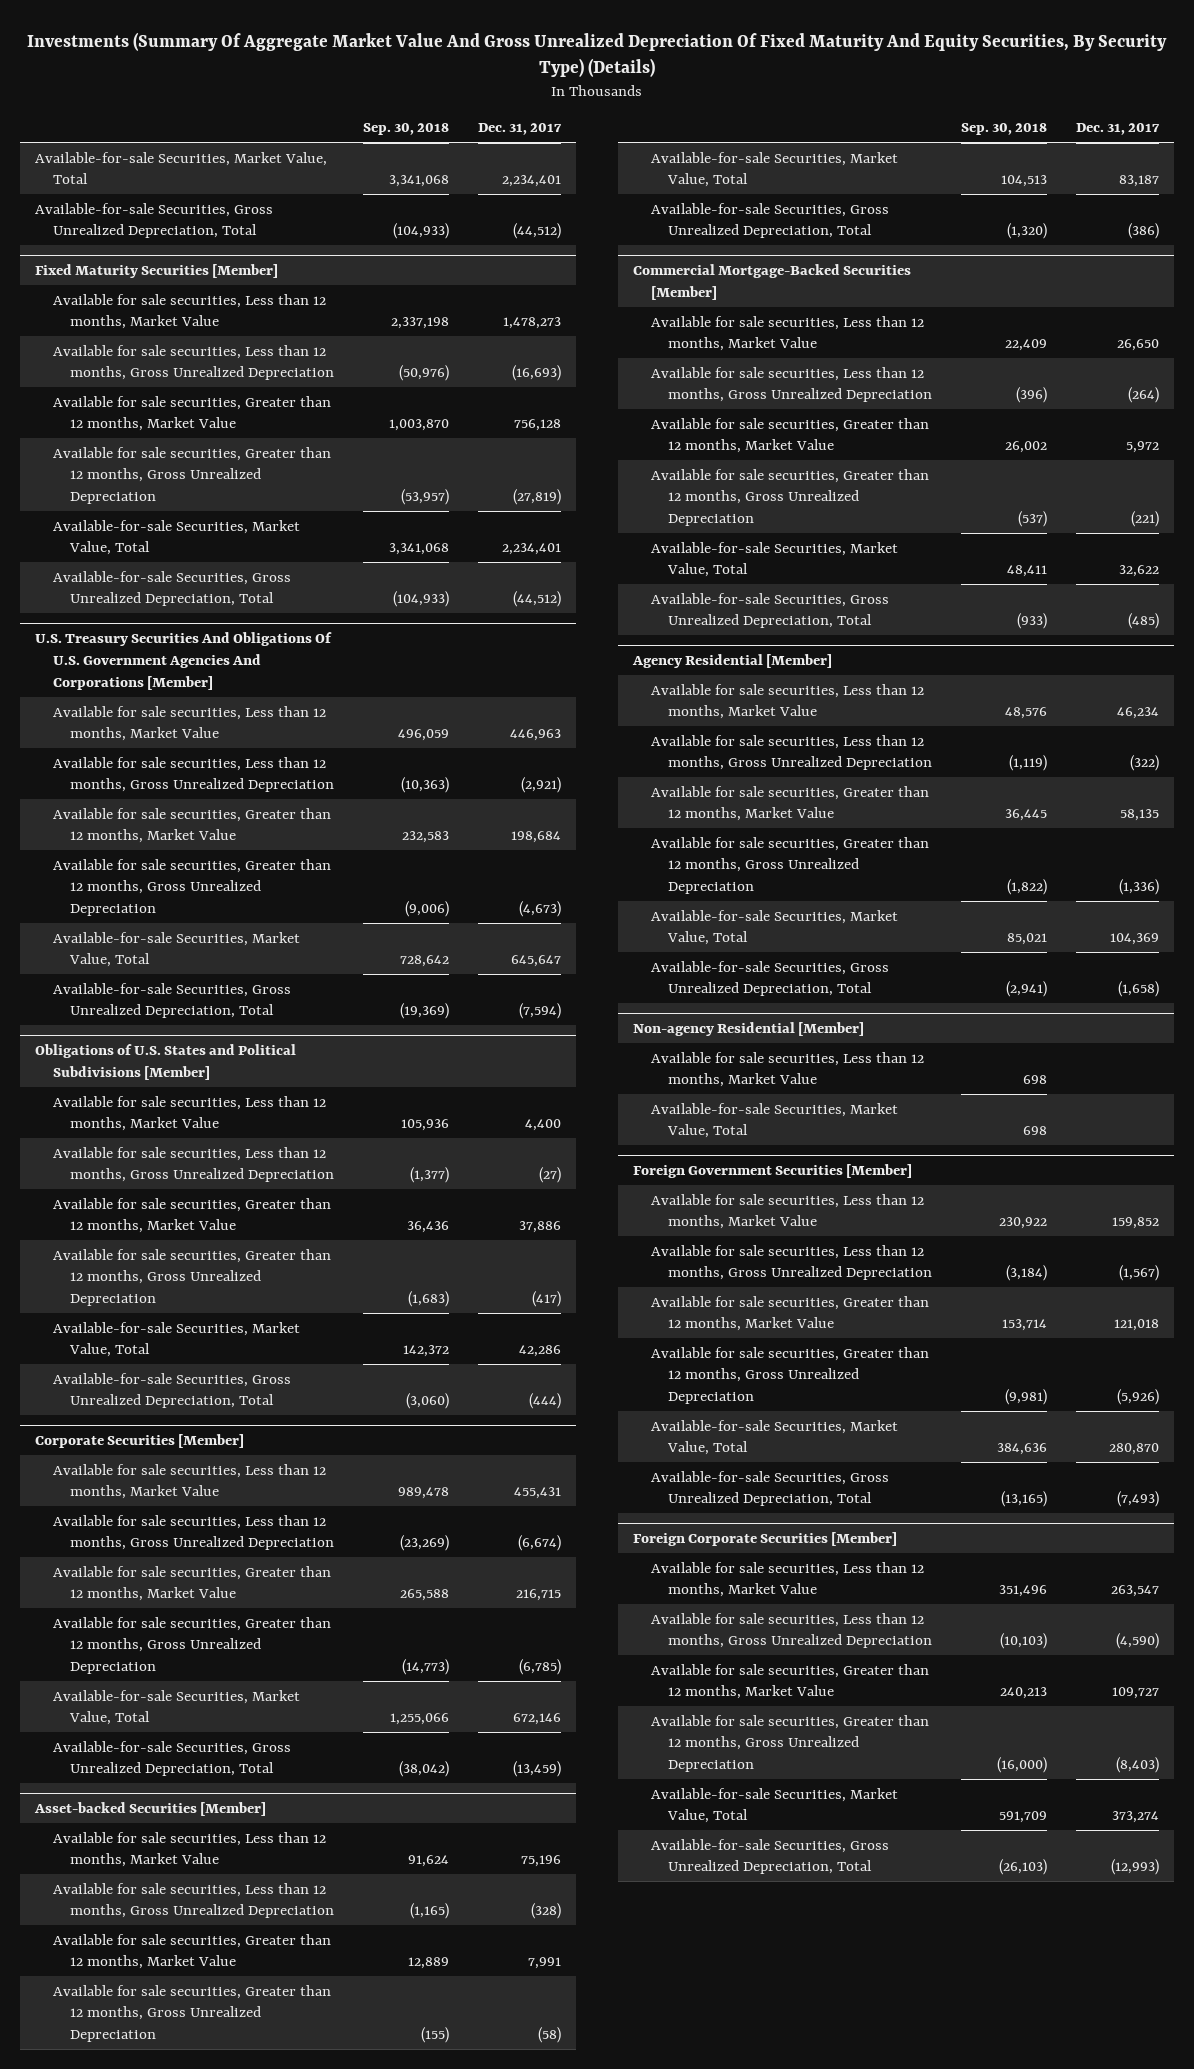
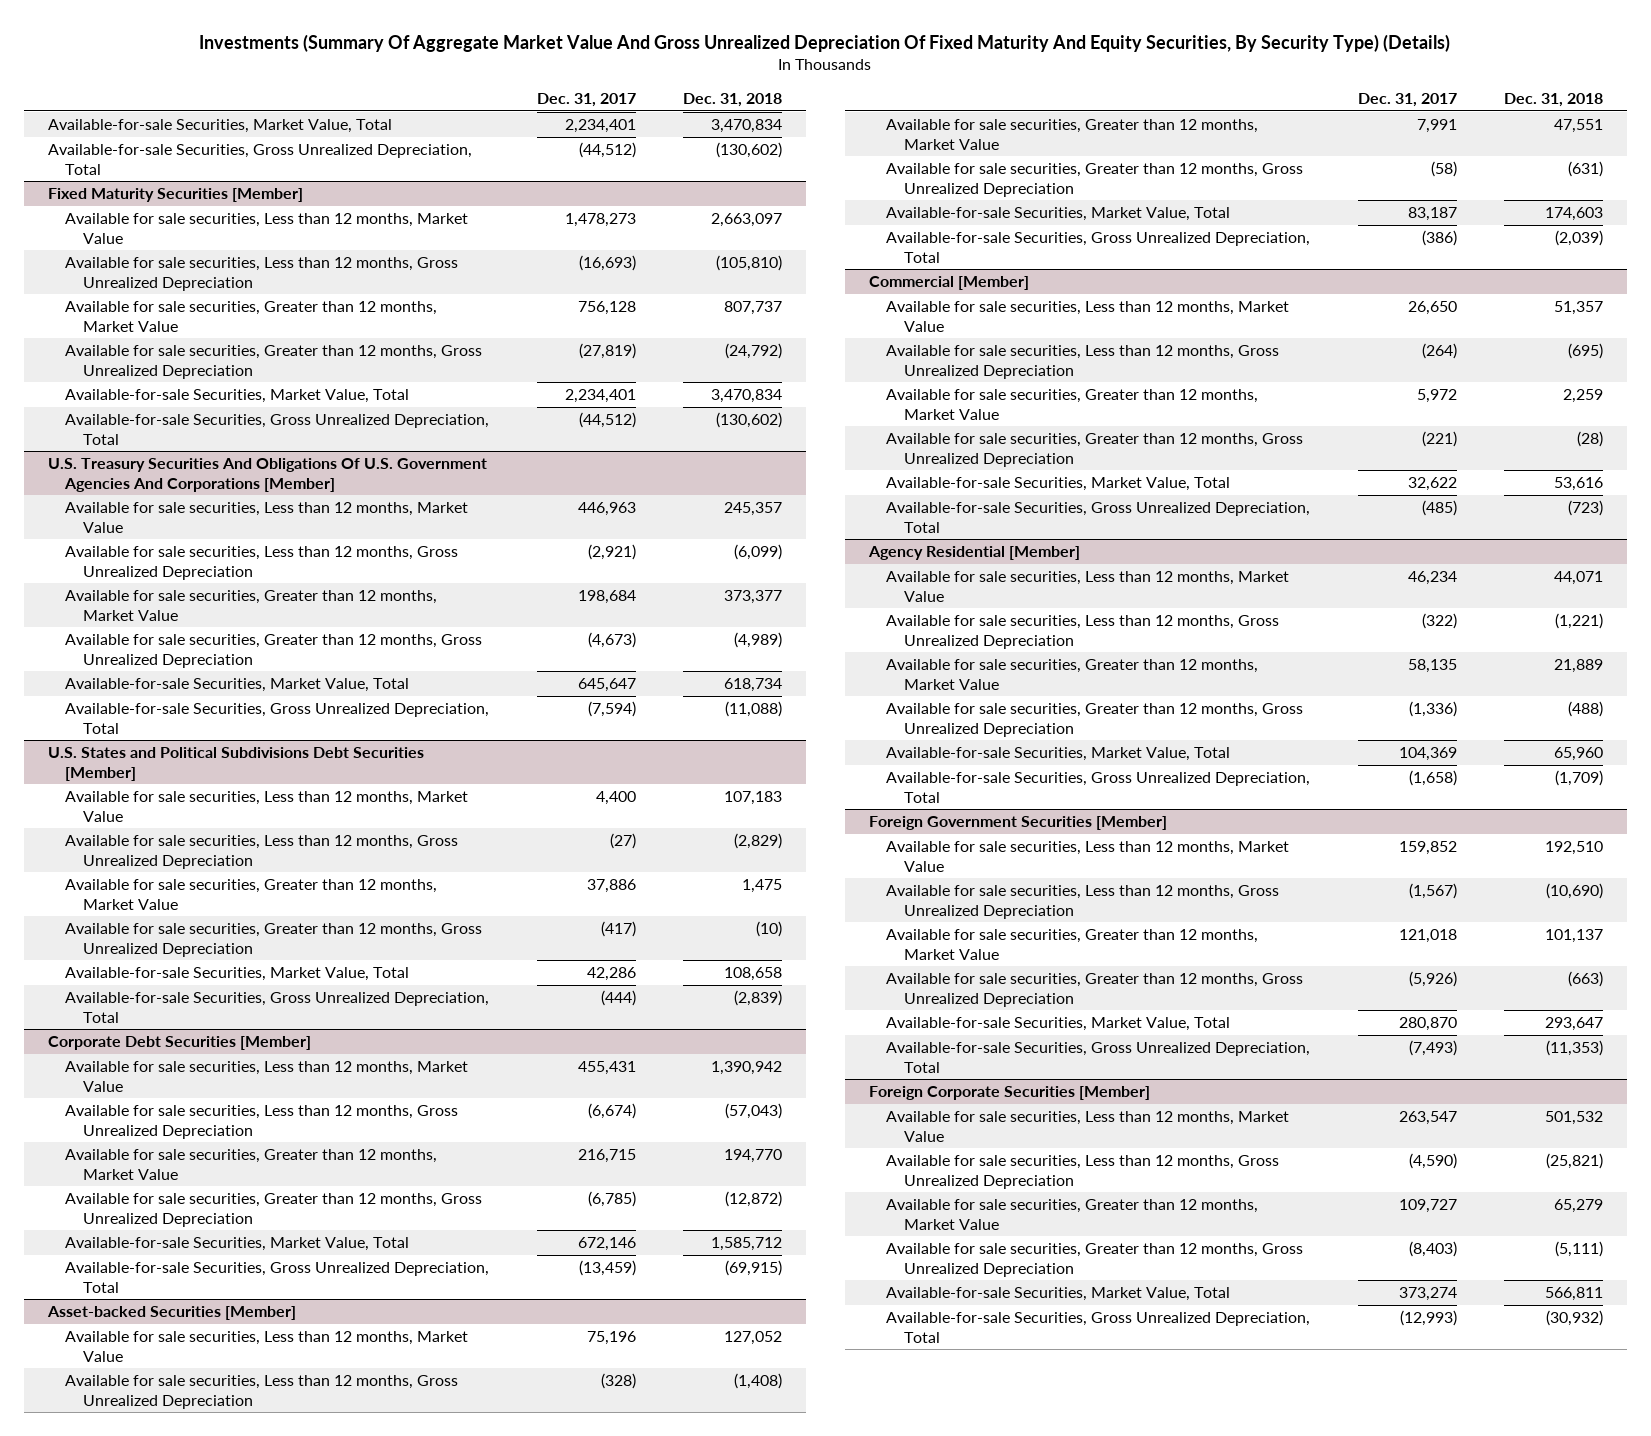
- | Sep. 30, 2018 | Dec. 31, 2017
+ | Dec. 31, 2017 | Dec. 31, 2018
- Obligations of U.S. States and Political Subdivisions [Member]
+ U.S. States and Political Subdivisions Debt Securities [Member]
- Corporate Securities [Member]
+ Corporate Debt Securities [Member]
- Commercial Mortgage-Backed Securities [Member]
+ Commercial [Member]
- Non-agency Residential [Member]
- Available for sale securities, Less than 12 months, Market Value | 698 |
- Available-for-sale Securities, Market Value, Total | 698 |

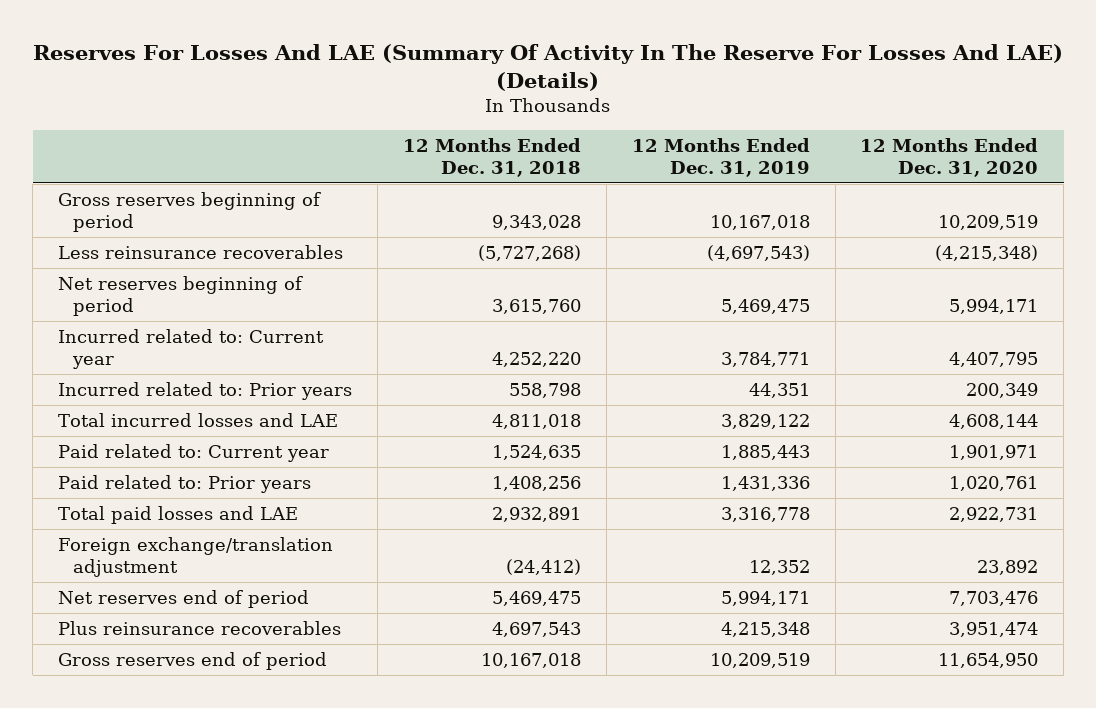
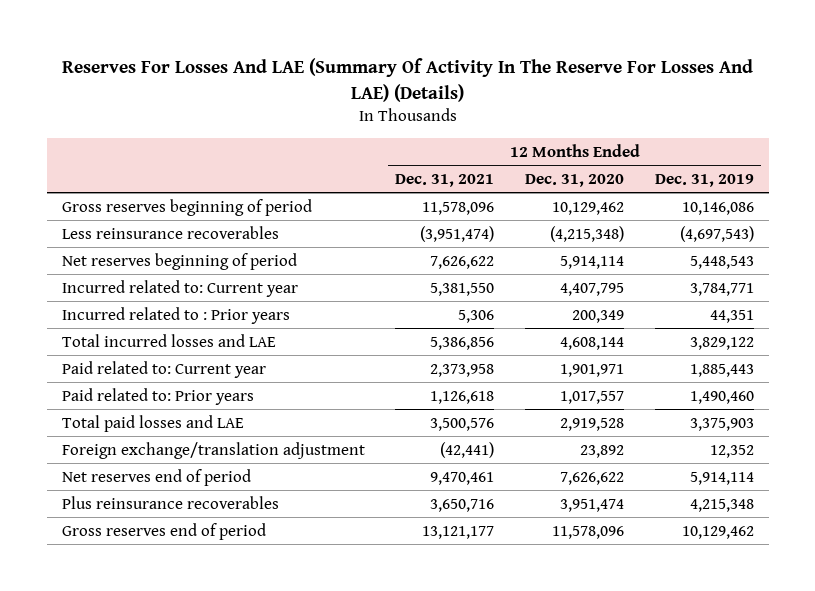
- | 12 Months Ended Dec. 31, 2018 | 12 Months Ended Dec. 31, 2019 | 12 Months Ended Dec. 31, 2020
+ | 12 Months Ended Dec. 31, 2021 | 12 Months Ended Dec. 31, 2020 | 12 Months Ended Dec. 31, 2019
- Gross reserves beginning of period | 9,343,028 | 10,167,018 | 10,209,519
+ Gross reserves beginning of period | 11,578,096 | 10,129,462 | 10,146,086
- Net reserves beginning of period | 3,615,760 | 5,469,475 | 5,994,171
+ Net reserves beginning of period | 7,626,622 | 5,914,114 | 5,448,543
- Incurred related to: Prior years | 558,798 | 44,351 | 200,349
+ Incurred related to : Prior years | 5,306 | 200,349 | 44,351
- Paid related to: Prior years | 1,408,256 | 1,431,336 | 1,020,761
- Total paid losses and LAE | 2,932,891 | 3,316,778 | 2,922,731
+ Paid related to: Prior years | 1,126,618 | 1,017,557 | 1,490,460
+ Total paid losses and LAE | 3,500,576 | 2,919,528 | 3,375,903
- Net reserves end of period | 5,469,475 | 5,994,171 | 7,703,476
+ Net reserves end of period | 9,470,461 | 7,626,622 | 5,914,114
- Gross reserves end of period | 10,167,018 | 10,209,519 | 11,654,950
+ Gross reserves end of period | 13,121,177 | 11,578,096 | 10,129,462

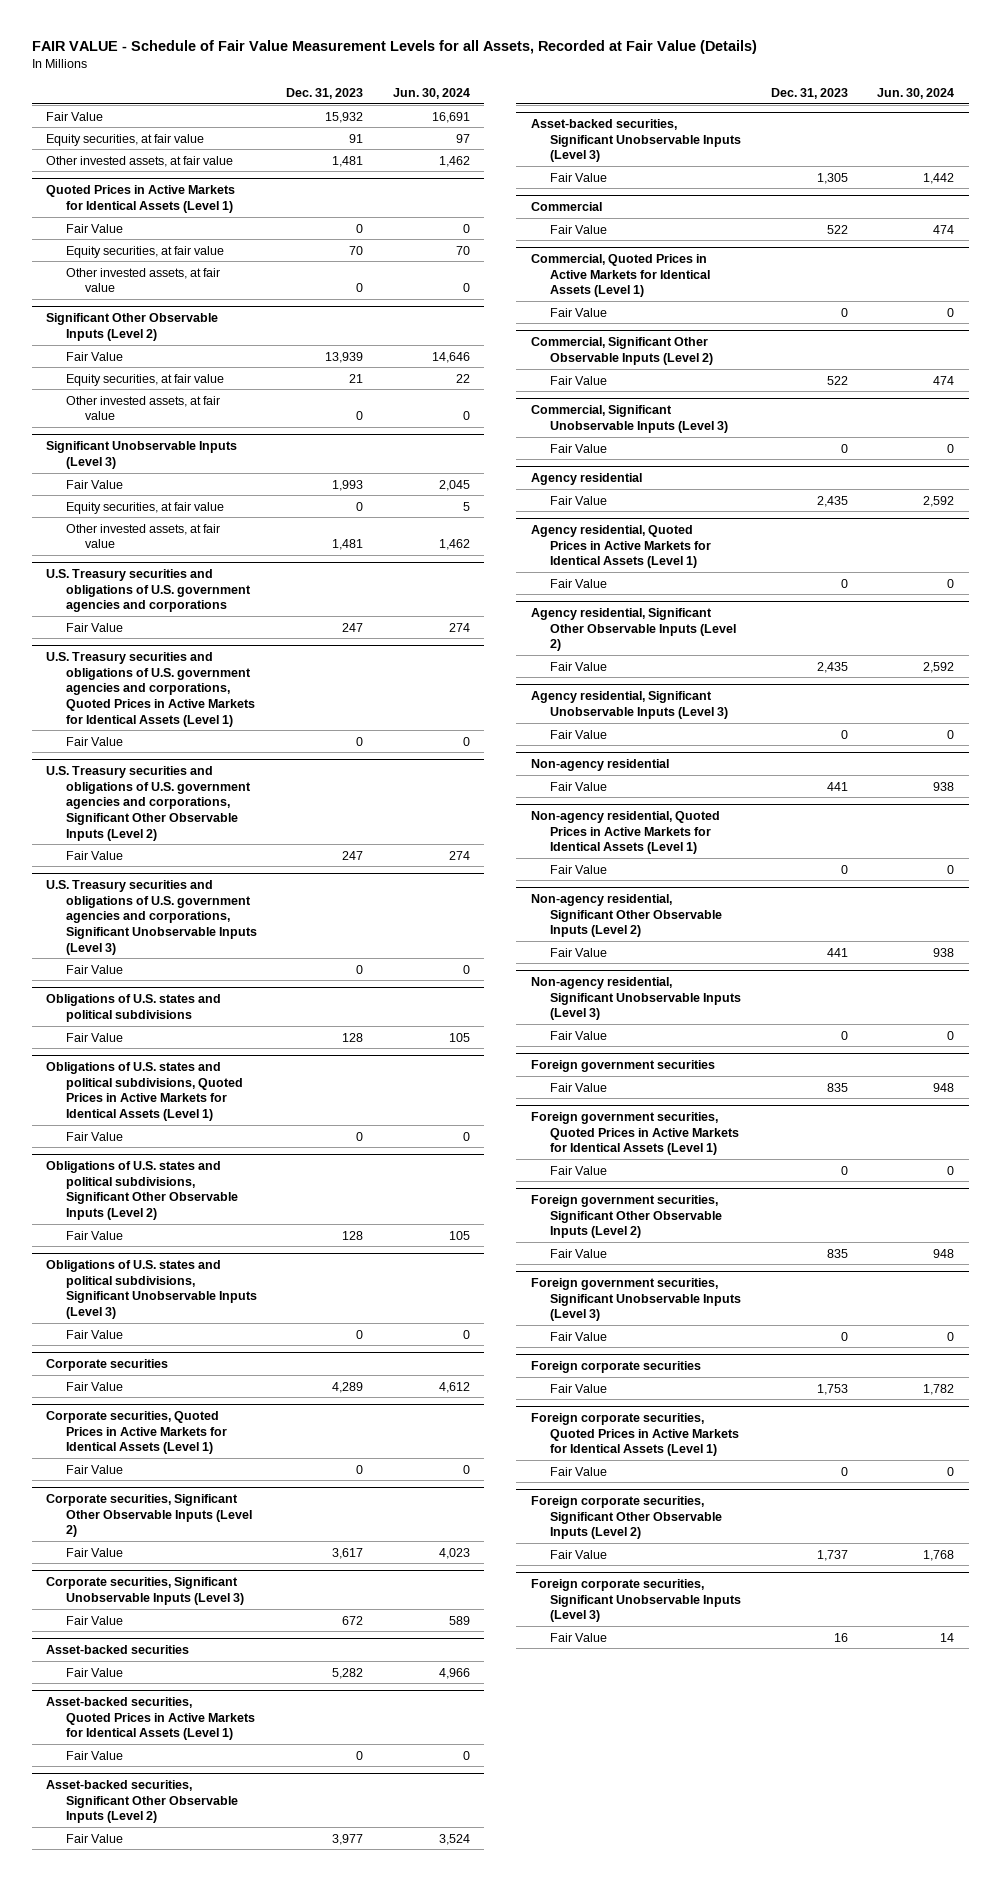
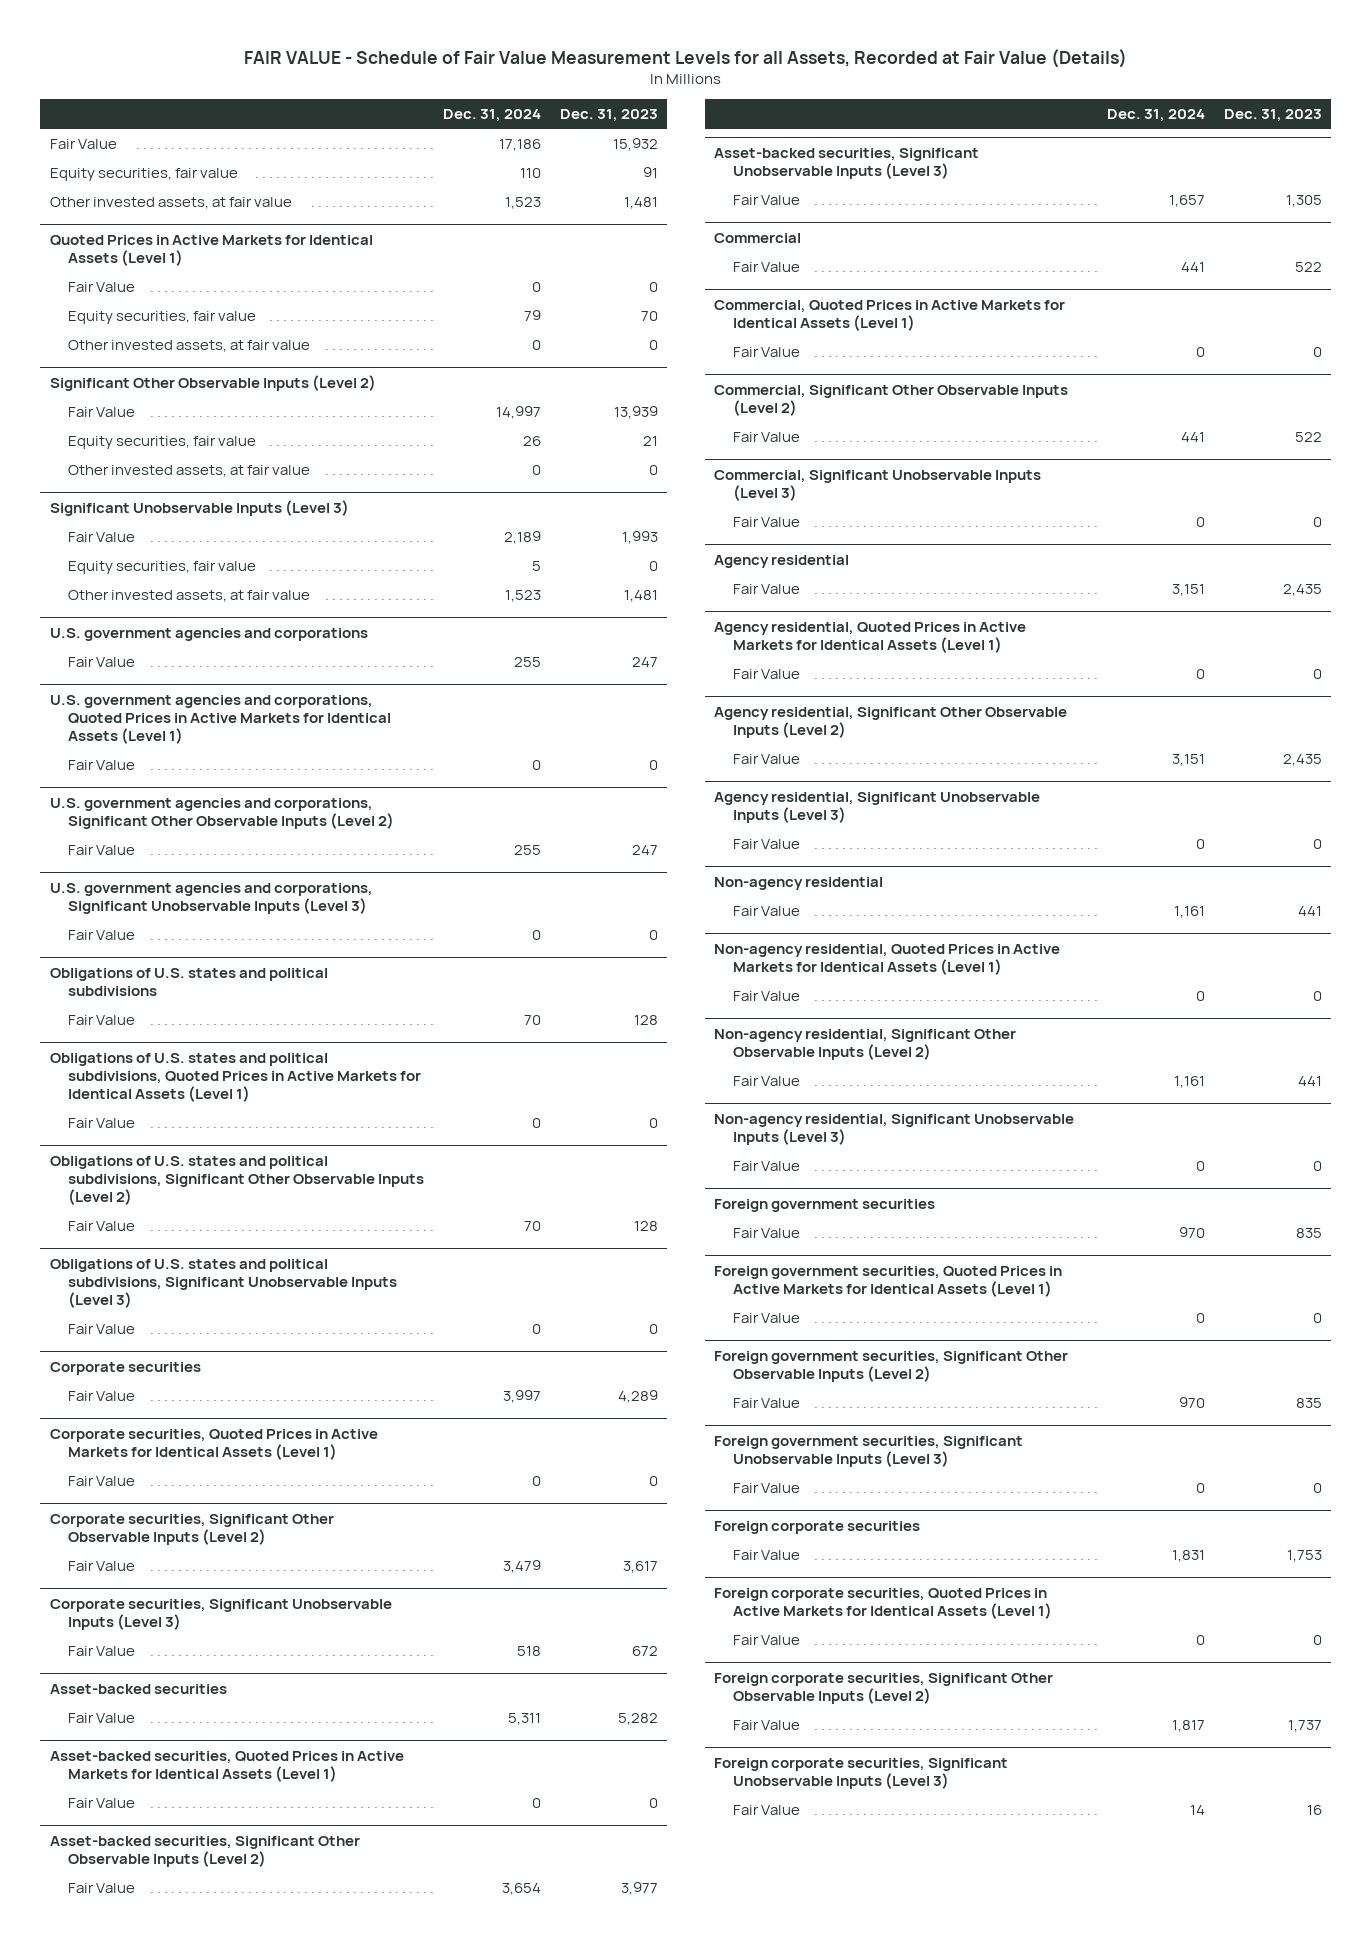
- | Dec. 31, 2023 | Jun. 30, 2024
+ | Dec. 31, 2024 | Dec. 31, 2023
- Equity securities, at fair value | 91 | 97
+ Equity securities, fair value | 110 | 91
@ Quoted Prices in Active Markets for Identical Assets (Level 1)
- Equity securities, at fair value | 70 | 70
+ Equity securities, fair value | 79 | 70
@ Significant Other Observable Inputs (Level 2)
- Equity securities, at fair value | 21 | 22
+ Equity securities, fair value | 26 | 21
@ Significant Unobservable Inputs (Level 3)
- Equity securities, at fair value | 0 | 5
+ Equity securities, fair value | 5 | 0
- U.S. Treasury securities and obligations of U.S. government agencies and corporations
+ U.S. government agencies and corporations
- U.S. Treasury securities and obligations of U.S. government agencies and corporations, Quoted Prices in Active Markets for Identical Assets (Level 1)
+ U.S. government agencies and corporations, Quoted Prices in Active Markets for Identical Assets (Level 1)
- U.S. Treasury securities and obligations of U.S. government agencies and corporations, Significant Other Observable Inputs (Level 2)
+ U.S. government agencies and corporations, Significant Other Observable Inputs (Level 2)
- U.S. Treasury securities and obligations of U.S. government agencies and corporations, Significant Unobservable Inputs (Level 3)
+ U.S. government agencies and corporations, Significant Unobservable Inputs (Level 3)

